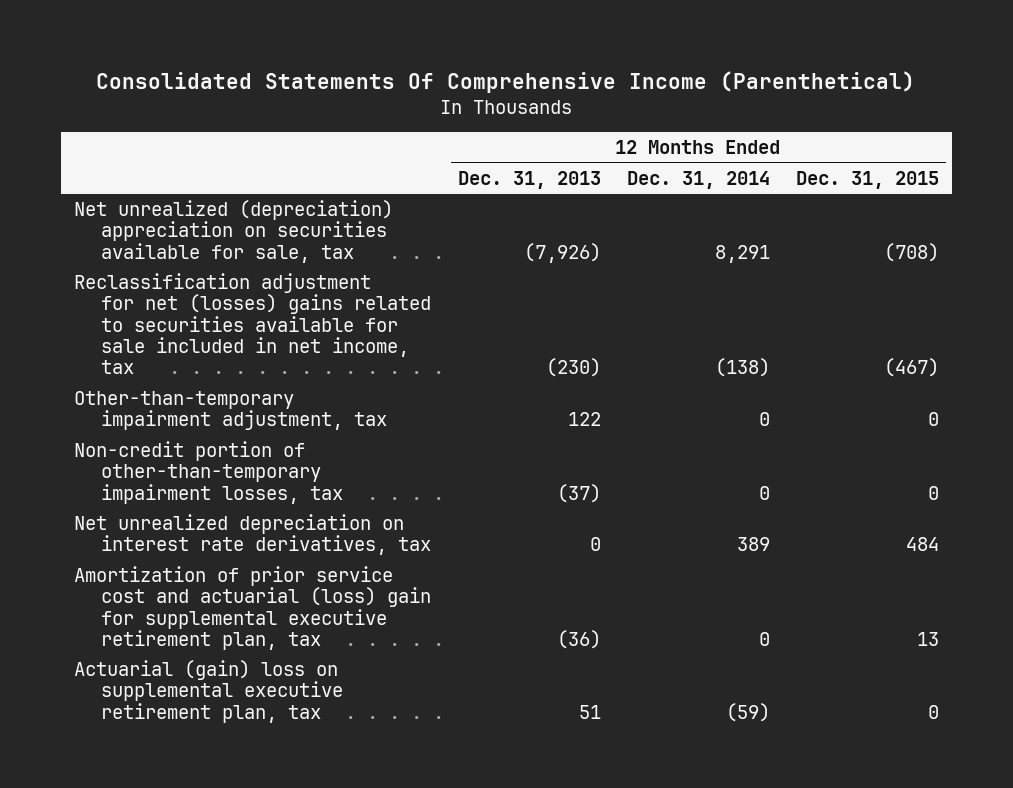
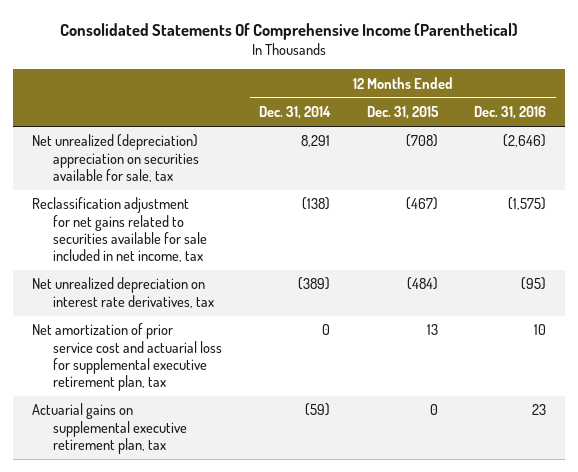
- | 12 Months Ended Dec. 31, 2013 | 12 Months Ended Dec. 31, 2014 | 12 Months Ended Dec. 31, 2015
+ | 12 Months Ended Dec. 31, 2014 | 12 Months Ended Dec. 31, 2015 | 12 Months Ended Dec. 31, 2016
- Reclassification adjustment for net (losses) gains related to securities available for sale included in net income, tax | (230) | (138) | (467)
- Other-than-temporary impairment adjustment, tax | 122 | 0 | 0
- Non-credit portion of other-than-temporary impairment losses, tax | (37) | 0 | 0
- Net unrealized depreciation on interest rate derivatives, tax | 0 | 389 | 484
- Amortization of prior service cost and actuarial (loss) gain for supplemental executive retirement plan, tax | (36) | 0 | 13
- Actuarial (gain) loss on supplemental executive retirement plan, tax | 51 | (59) | 0
+ Reclassification adjustment for net gains related to securities available for sale included in net income, tax | (138) | (467) | (1,575)
+ Net unrealized depreciation on interest rate derivatives, tax | (389) | (484) | (95)
+ Net amortization of prior service cost and actuarial loss for supplemental executive retirement plan, tax | 0 | 13 | 10
+ Actuarial gains on supplemental executive retirement plan, tax | (59) | 0 | 23

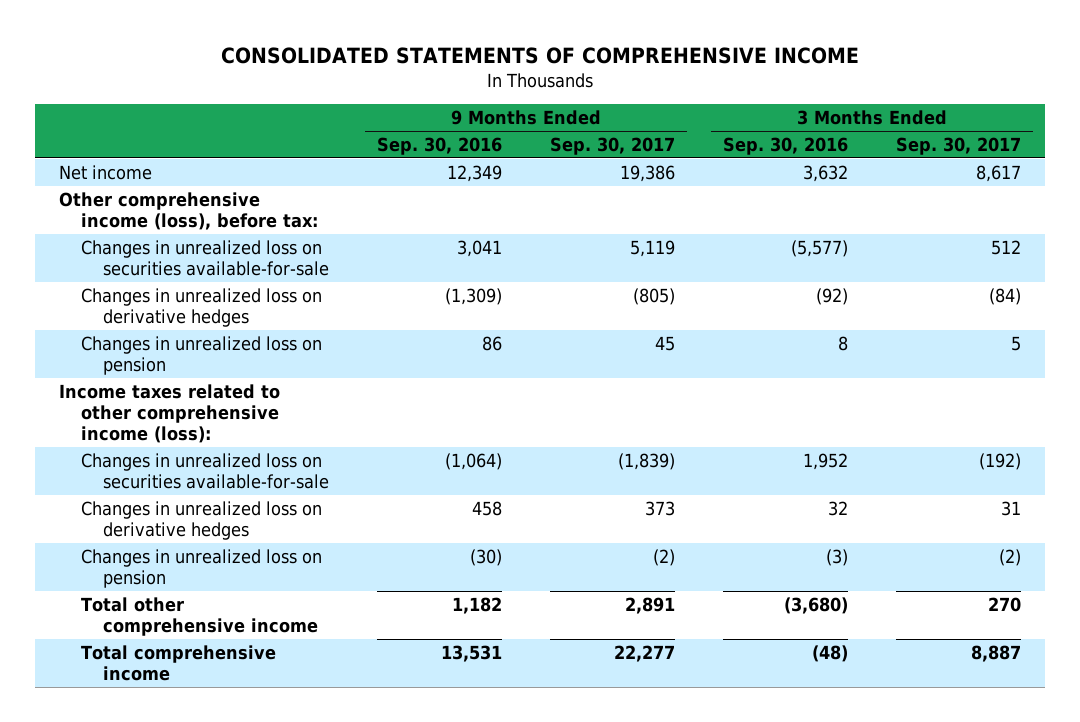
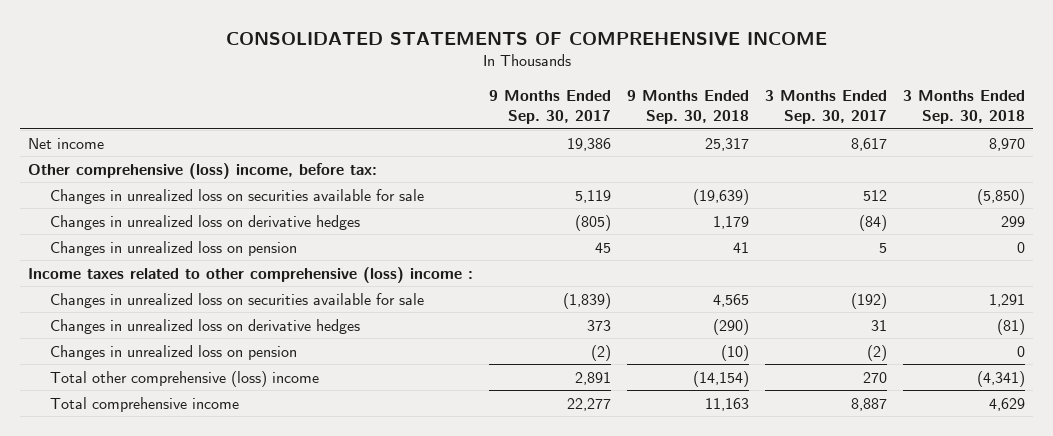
- | 9 Months Ended Sep. 30, 2016 | 9 Months Ended Sep. 30, 2017 | 3 Months Ended Sep. 30, 2016 | 3 Months Ended Sep. 30, 2017
+ | 9 Months Ended Sep. 30, 2017 | 9 Months Ended Sep. 30, 2018 | 3 Months Ended Sep. 30, 2017 | 3 Months Ended Sep. 30, 2018
- Other comprehensive income (loss), before tax:
- Changes in unrealized loss on securities available-for-sale | 3,041 | 5,119 | (5,577) | 512
+ Other comprehensive (loss) income, before tax:
+ Changes in unrealized loss on securities available for sale | 5,119 | (19,639) | 512 | (5,850)
- Income taxes related to other comprehensive income (loss):
- Changes in unrealized loss on securities available-for-sale | (1,064) | (1,839) | 1,952 | (192)
+ Income taxes related to other comprehensive (loss) income :
+ Changes in unrealized loss on securities available for sale | (1,839) | 4,565 | (192) | 1,291
- Total other comprehensive income | 1,182 | 2,891 | (3,680) | 270
+ Total other comprehensive (loss) income | 2,891 | (14,154) | 270 | (4,341)

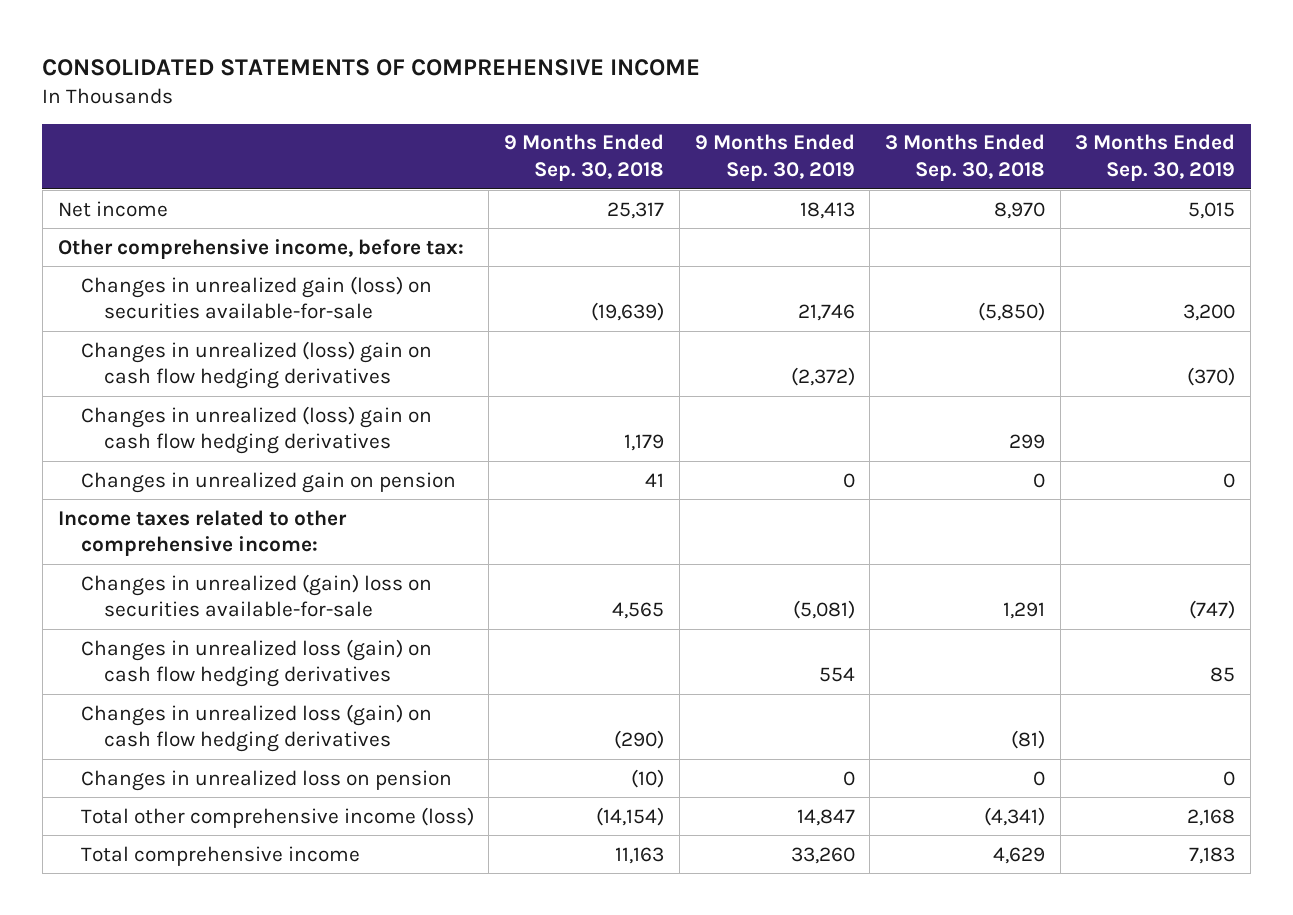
- | 9 Months Ended Sep. 30, 2017 | 9 Months Ended Sep. 30, 2018 | 3 Months Ended Sep. 30, 2017 | 3 Months Ended Sep. 30, 2018
+ | 9 Months Ended Sep. 30, 2018 | 9 Months Ended Sep. 30, 2019 | 3 Months Ended Sep. 30, 2018 | 3 Months Ended Sep. 30, 2019
- Other comprehensive (loss) income, before tax:
- Changes in unrealized loss on securities available for sale | 5,119 | (19,639) | 512 | (5,850)
- Changes in unrealized loss on derivative hedges | (805) | 1,179 | (84) | 299
- Changes in unrealized loss on pension | 45 | 41 | 5 | 0
- Income taxes related to other comprehensive (loss) income :
- Changes in unrealized loss on securities available for sale | (1,839) | 4,565 | (192) | 1,291
- Changes in unrealized loss on derivative hedges | 373 | (290) | 31 | (81)
+ Other comprehensive income, before tax:
+ Changes in unrealized gain (loss) on securities available-for-sale | (19,639) | 21,746 | (5,850) | 3,200
+ Changes in unrealized (loss) gain on cash flow hedging derivatives | | (2,372) | | (370)
+ Changes in unrealized (loss) gain on cash flow hedging derivatives | 1,179 | | 299 |
+ Changes in unrealized gain on pension | 41 | 0 | 0 | 0
+ Income taxes related to other comprehensive income:
+ Changes in unrealized (gain) loss on securities available-for-sale | 4,565 | (5,081) | 1,291 | (747)
+ Changes in unrealized loss (gain) on cash flow hedging derivatives | | 554 | | 85
+ Changes in unrealized loss (gain) on cash flow hedging derivatives | (290) | | (81) |
- Total other comprehensive (loss) income | 2,891 | (14,154) | 270 | (4,341)
+ Total other comprehensive income (loss) | (14,154) | 14,847 | (4,341) | 2,168

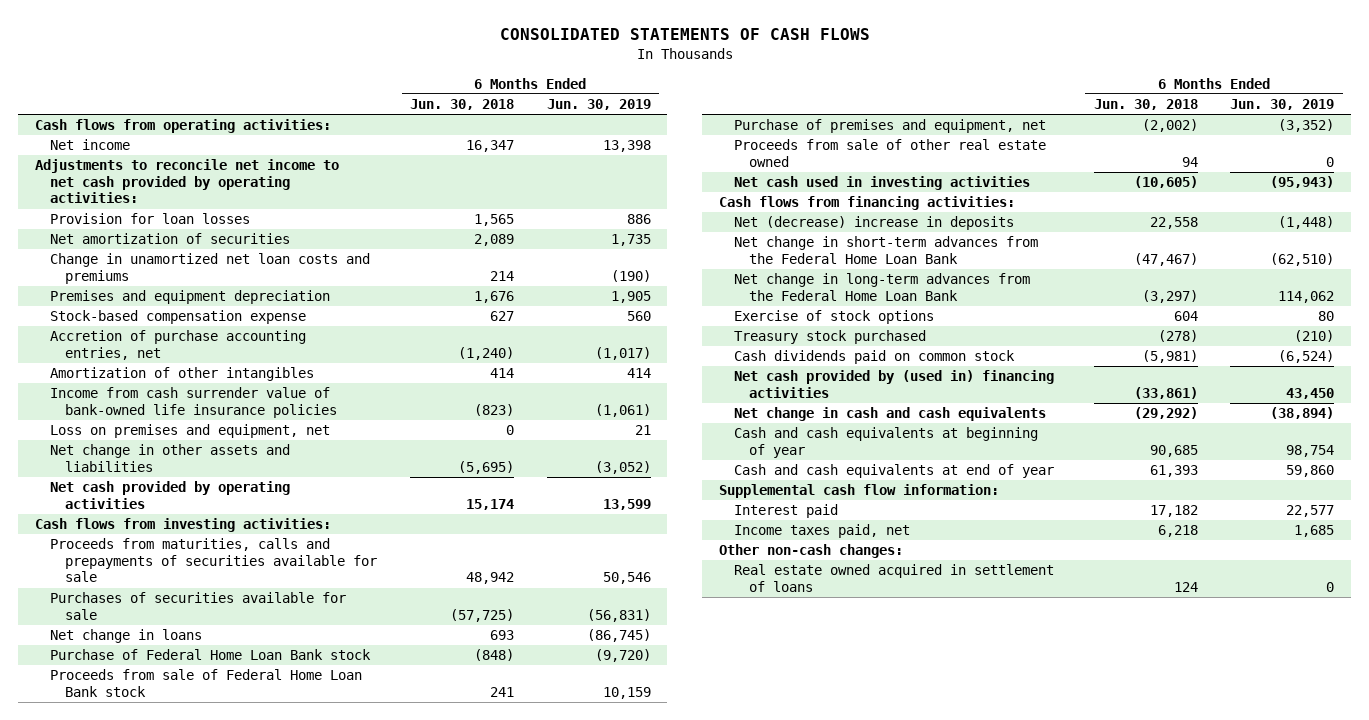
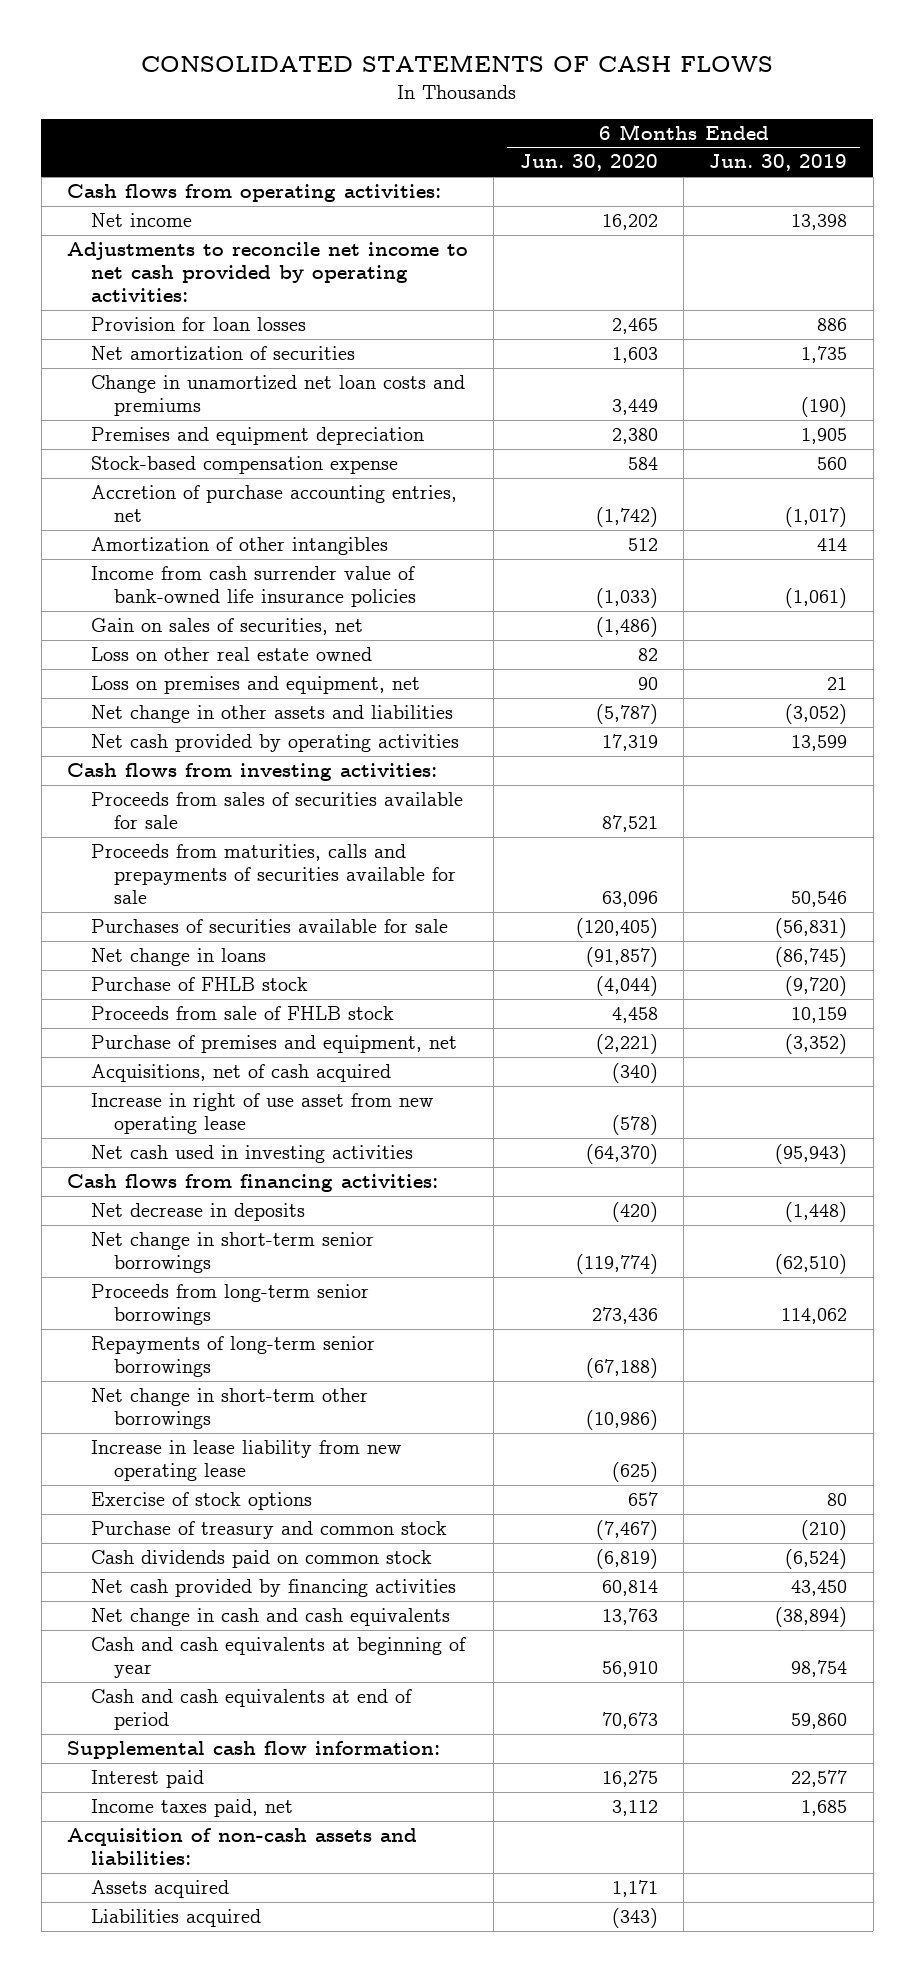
- | 6 Months Ended Jun. 30, 2018 | 6 Months Ended Jun. 30, 2019
+ | 6 Months Ended Jun. 30, 2020 | 6 Months Ended Jun. 30, 2019
+ Gain on sales of securities, net | (1,486) |
+ Loss on other real estate owned | 82 |
+ Proceeds from sales of securities available for sale | 87,521 |
- Purchase of Federal Home Loan Bank stock | (848) | (9,720)
- Proceeds from sale of Federal Home Loan Bank stock | 241 | 10,159
+ Purchase of FHLB stock | (4,044) | (9,720)
+ Proceeds from sale of FHLB stock | 4,458 | 10,159
- Proceeds from sale of other real estate owned | 94 | 0
+ Acquisitions, net of cash acquired | (340) |
+ Increase in right of use asset from new operating lease | (578) |
- Net (decrease) increase in deposits | 22,558 | (1,448)
- Net change in short-term advances from the Federal Home Loan Bank | (47,467) | (62,510)
- Net change in long-term advances from the Federal Home Loan Bank | (3,297) | 114,062
+ Net decrease in deposits | (420) | (1,448)
+ Net change in short-term senior borrowings | (119,774) | (62,510)
+ Proceeds from long-term senior borrowings | 273,436 | 114,062
+ Repayments of long-term senior borrowings | (67,188) |
+ Net change in short-term other borrowings | (10,986) |
+ Increase in lease liability from new operating lease | (625) |
- Treasury stock purchased | (278) | (210)
+ Purchase of treasury and common stock | (7,467) | (210)
- Net cash provided by (used in) financing activities | (33,861) | 43,450
+ Net cash provided by financing activities | 60,814 | 43,450
- Cash and cash equivalents at end of year | 61,393 | 59,860
+ Cash and cash equivalents at end of period | 70,673 | 59,860
- Other non-cash changes:
- Real estate owned acquired in settlement of loans | 124 | 0
+ Acquisition of non-cash assets and liabilities:
+ Assets acquired | 1,171 |
+ Liabilities acquired | (343) |

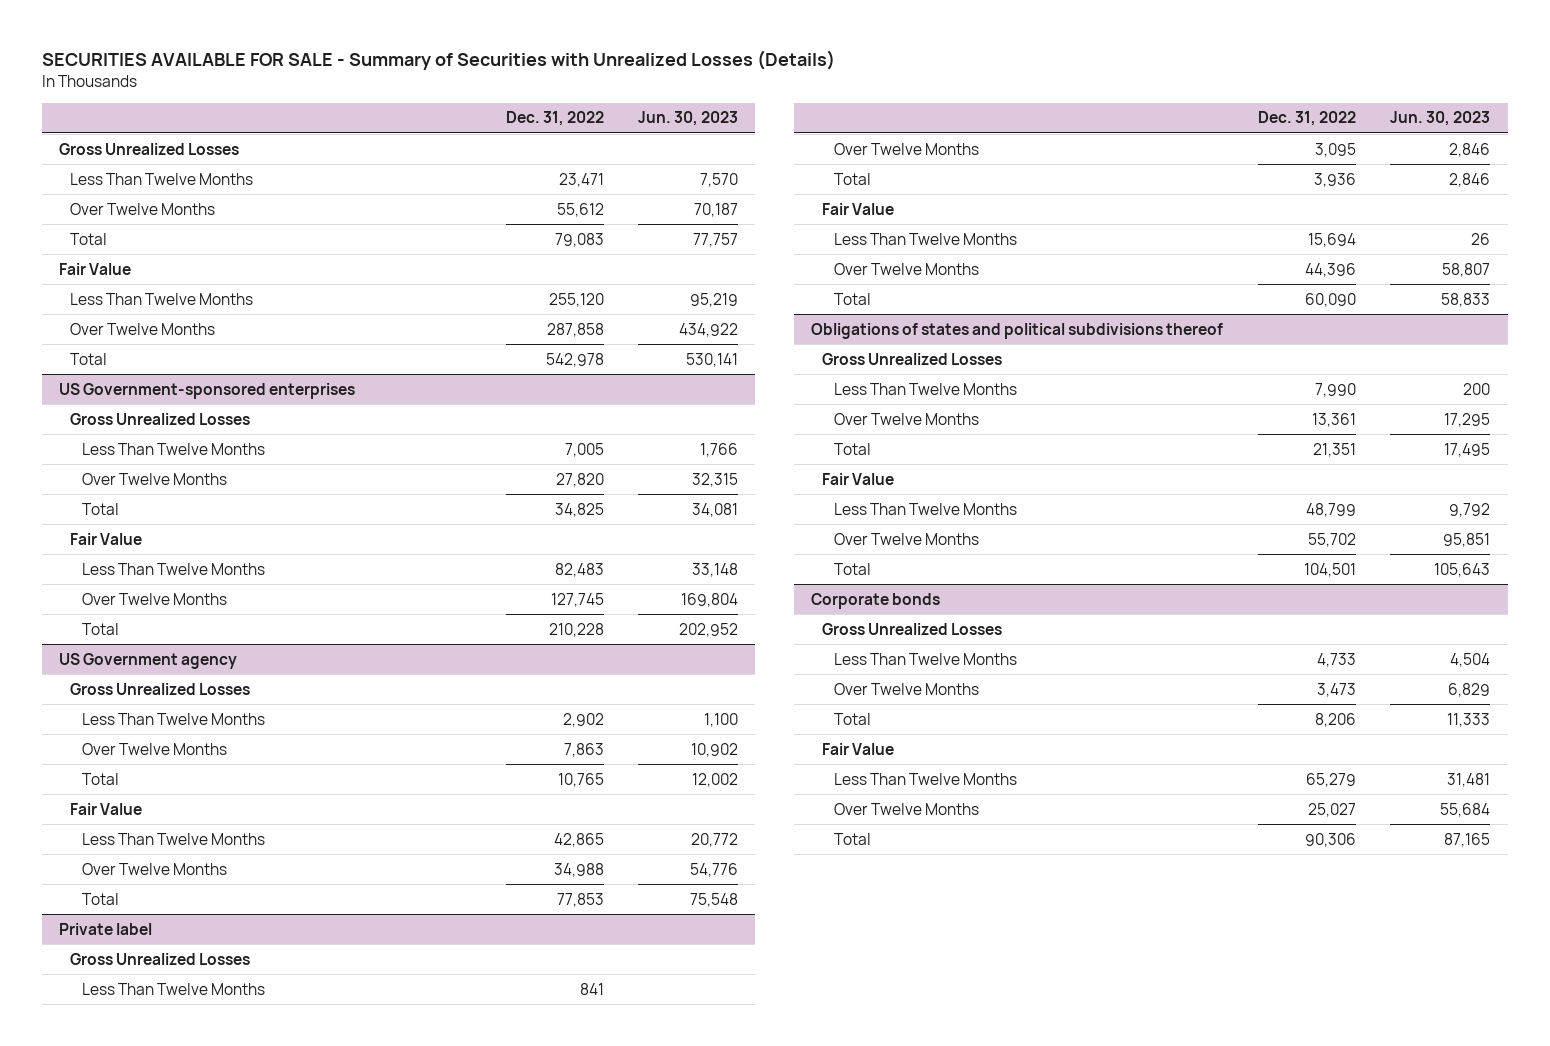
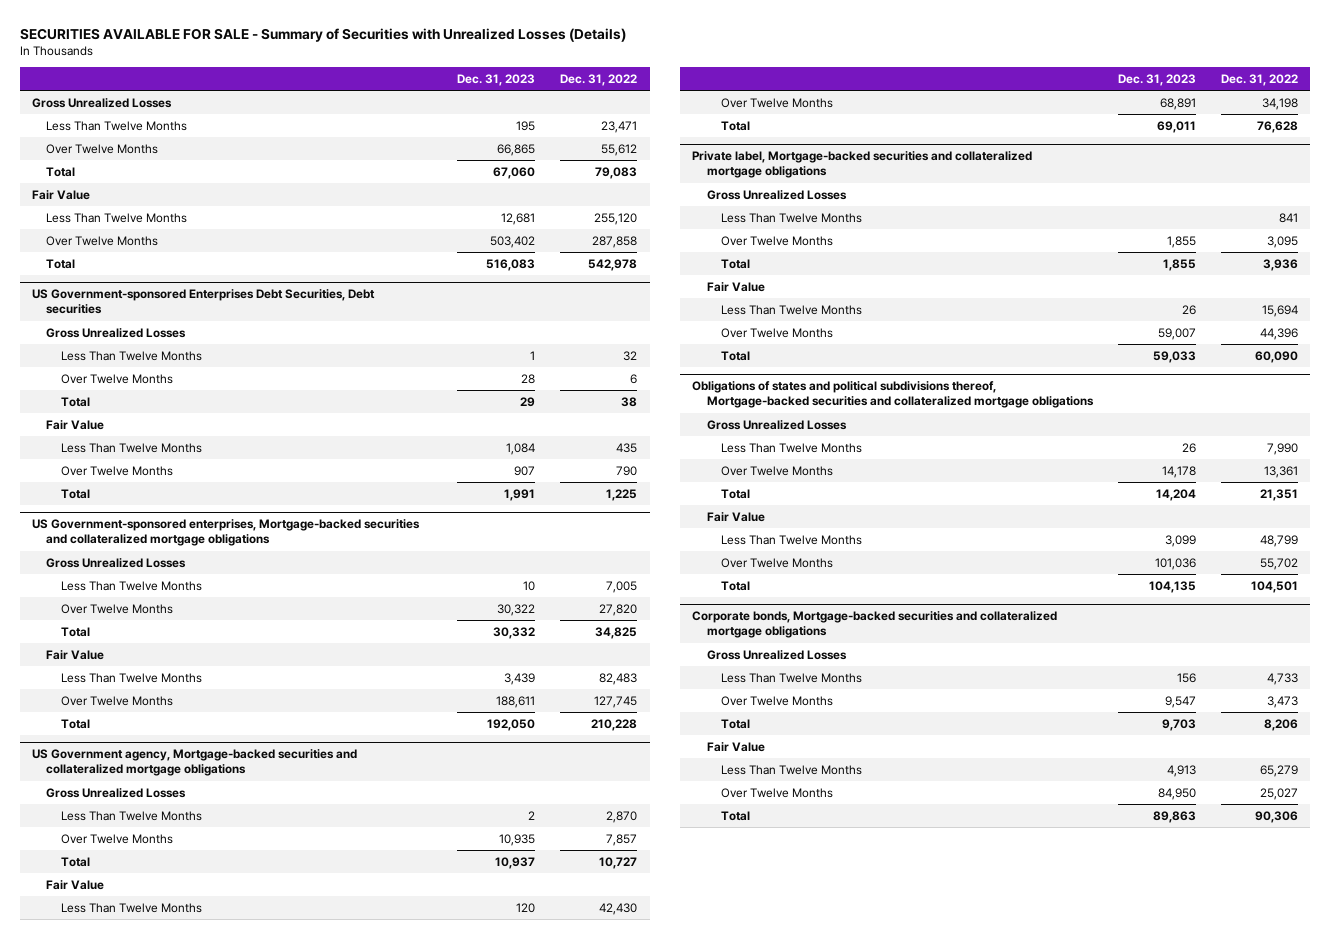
- | Dec. 31, 2022 | Jun. 30, 2023
+ | Dec. 31, 2023 | Dec. 31, 2022
- US Government-sponsored enterprises
+ US Government-sponsored Enterprises Debt Securities, Debt securities
+ Less Than Twelve Months | 1 | 32
+ Over Twelve Months | 28 | 6
+ Total | 29 | 38
+ Fair Value
+ Less Than Twelve Months | 1,084 | 435
+ Over Twelve Months | 907 | 790
+ Total | 1,991 | 1,225
+ US Government-sponsored enterprises, Mortgage-backed securities and collateralized mortgage obligations
+ Gross Unrealized Losses
- US Government agency
+ US Government agency, Mortgage-backed securities and collateralized mortgage obligations
- Less Than Twelve Months | 2,902 | 1,100
- Over Twelve Months | 7,863 | 10,902
- Total | 10,765 | 12,002
+ Less Than Twelve Months | 2 | 2,870
+ Over Twelve Months | 10,935 | 7,857
+ Total | 10,937 | 10,727
- Less Than Twelve Months | 42,865 | 20,772
- Over Twelve Months | 34,988 | 54,776
- Total | 77,853 | 75,548
- Private label
+ Less Than Twelve Months | 120 | 42,430
+ Over Twelve Months | 68,891 | 34,198
+ Total | 69,011 | 76,628
+ Private label, Mortgage-backed securities and collateralized mortgage obligations
- Obligations of states and political subdivisions thereof
+ Obligations of states and political subdivisions thereof, Mortgage-backed securities and collateralized mortgage obligations
- Corporate bonds
+ Corporate bonds, Mortgage-backed securities and collateralized mortgage obligations

